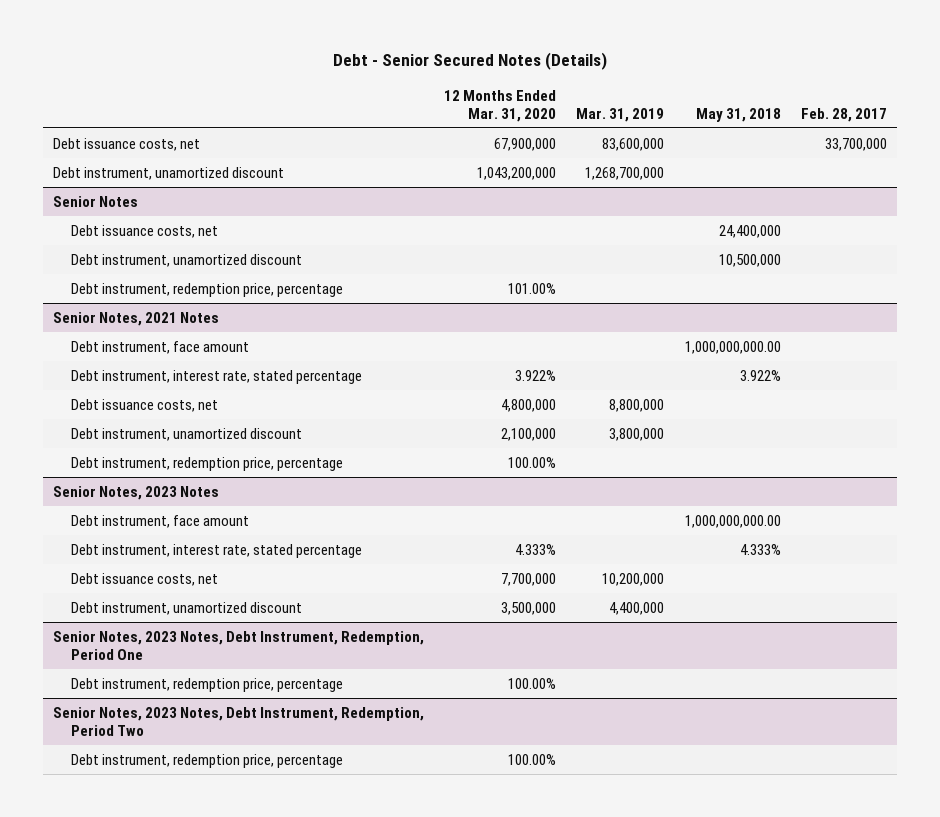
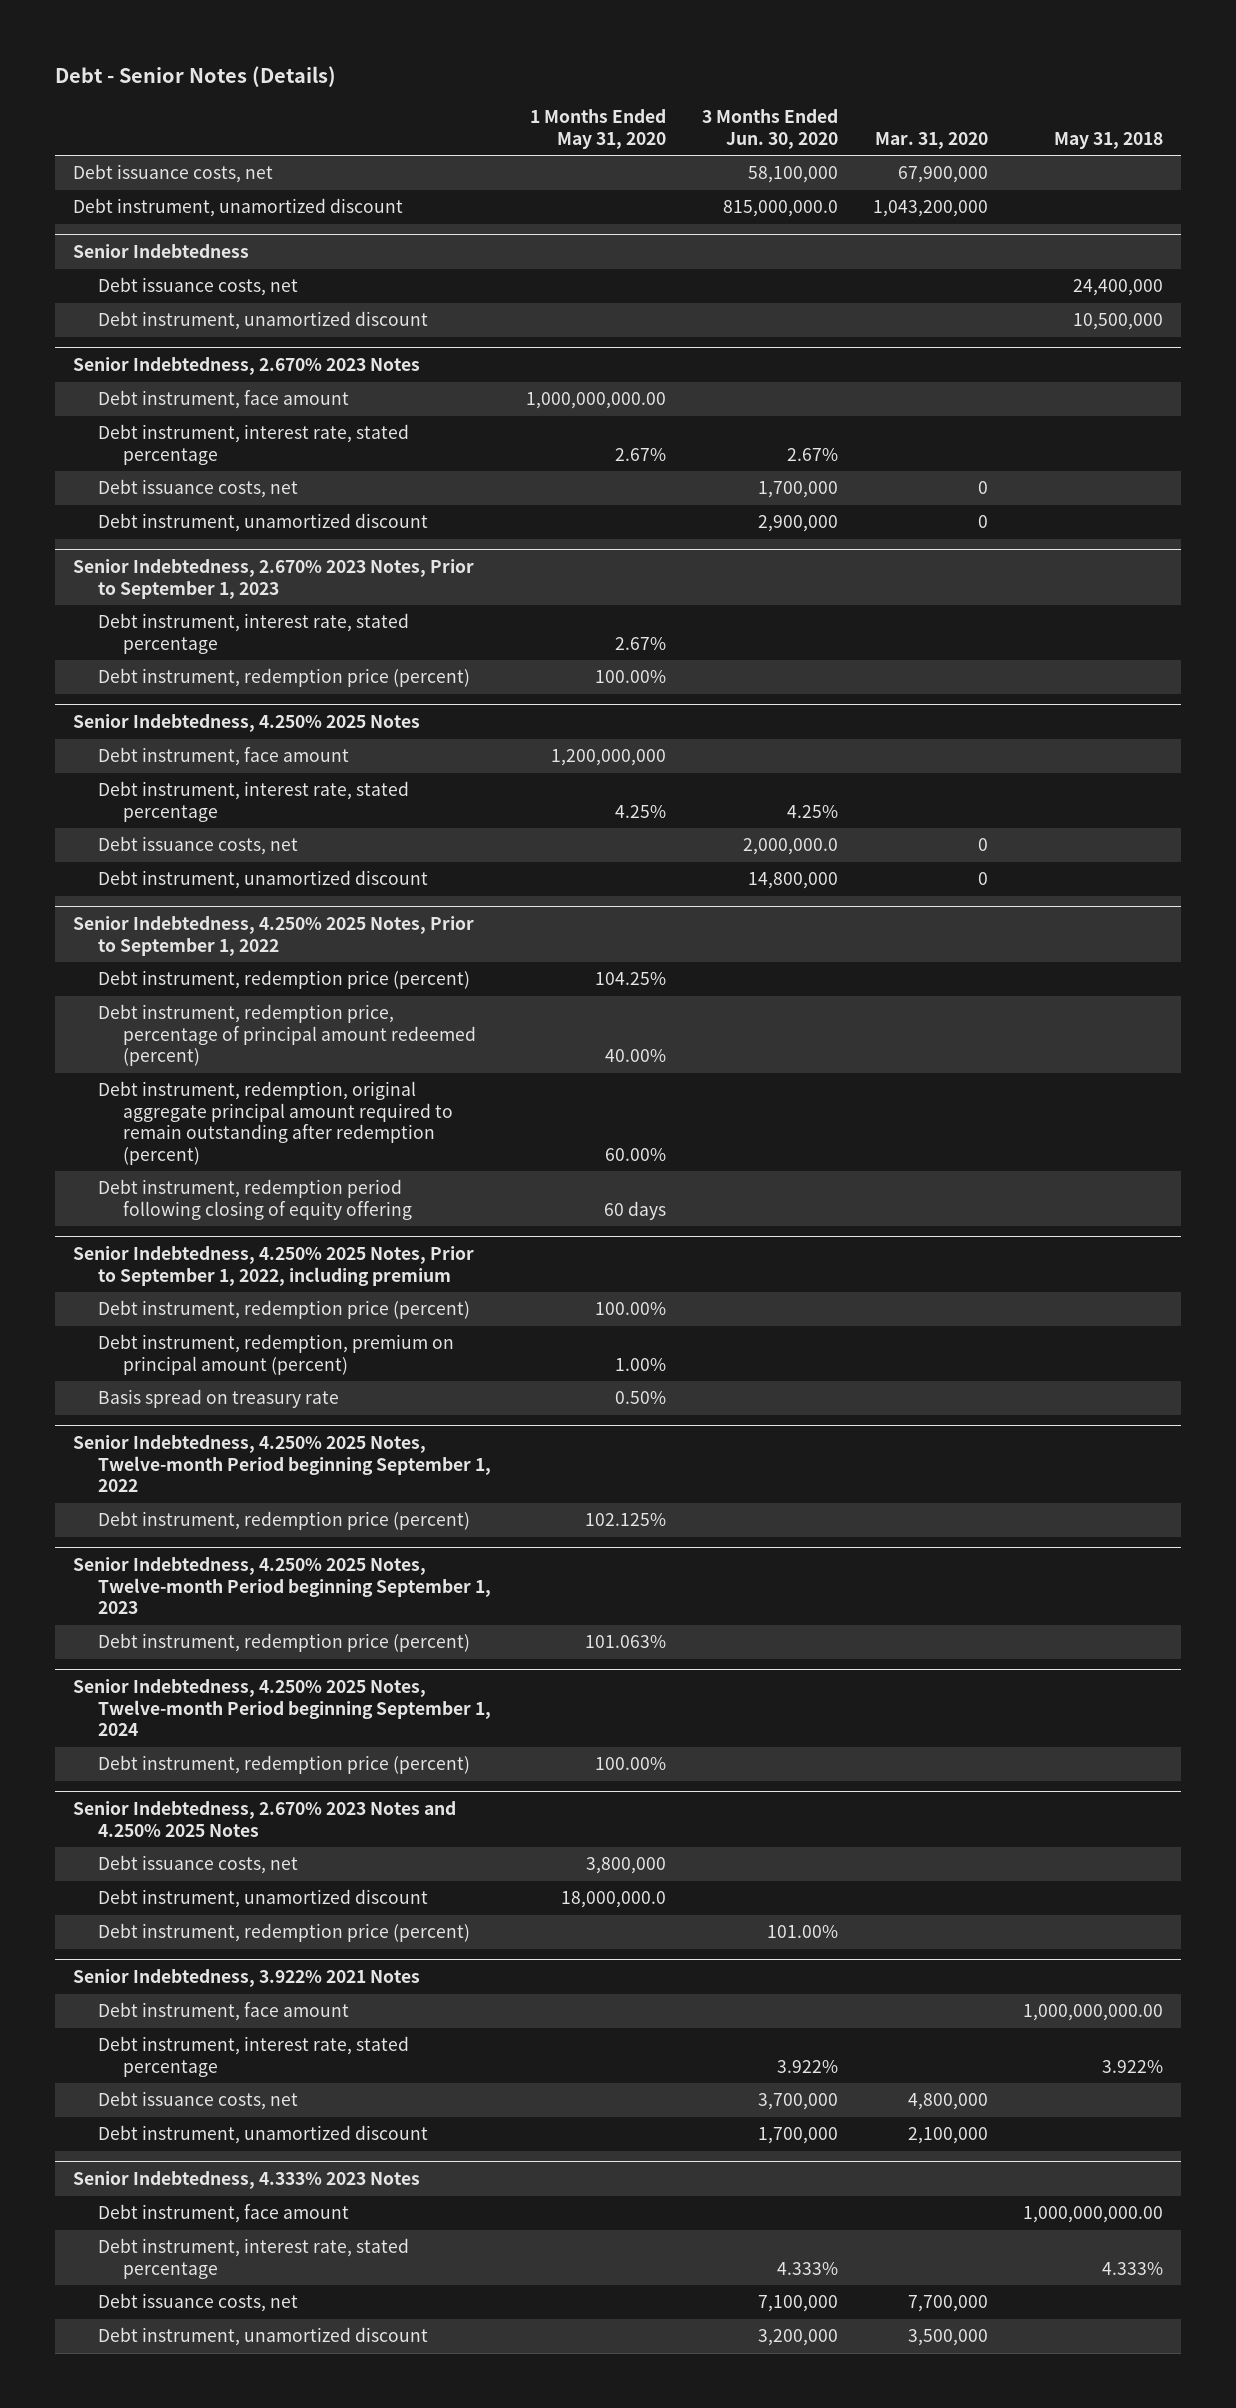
- Debt - Senior Secured Notes (Details)
+ Debt - Senior Notes (Details)
- | 12 Months Ended Mar. 31, 2020 | Mar. 31, 2019 | May 31, 2018 | Feb. 28, 2017
+ | 1 Months Ended May 31, 2020 | 3 Months Ended Jun. 30, 2020 | Mar. 31, 2020 | May 31, 2018
- Senior Notes
+ Senior Indebtedness
- Debt instrument, redemption price, percentage | 101.00% | | |
- Senior Notes, 2021 Notes
+ Senior Indebtedness, 2.670% 2023 Notes
+ Debt instrument, face amount | 1,000,000,000.00 | | |
+ Debt instrument, interest rate, stated percentage | 2.67% | 2.67% | |
+ Debt issuance costs, net | | 1,700,000 | 0 |
+ Debt instrument, unamortized discount | | 2,900,000 | 0 |
+ Senior Indebtedness, 2.670% 2023 Notes, Prior to September 1, 2023
+ Debt instrument, interest rate, stated percentage | 2.67% | | |
+ Debt instrument, redemption price (percent) | 100.00% | | |
+ Senior Indebtedness, 4.250% 2025 Notes
+ Debt instrument, face amount | 1,200,000,000 | | |
+ Debt instrument, interest rate, stated percentage | 4.25% | 4.25% | |
+ Debt issuance costs, net | | 2,000,000.0 | 0 |
+ Debt instrument, unamortized discount | | 14,800,000 | 0 |
+ Senior Indebtedness, 4.250% 2025 Notes, Prior to September 1, 2022
+ Debt instrument, redemption price (percent) | 104.25% | | |
+ Debt instrument, redemption price, percentage of principal amount redeemed (percent) | 40.00% | | |
+ Debt instrument, redemption, original aggregate principal amount required to remain outstanding after redemption (percent) | 60.00% | | |
+ Debt instrument, redemption period following closing of equity offering | 60 days | | |
+ Senior Indebtedness, 4.250% 2025 Notes, Prior to September 1, 2022, including premium
+ Debt instrument, redemption price (percent) | 100.00% | | |
+ Debt instrument, redemption, premium on principal amount (percent) | 1.00% | | |
+ Basis spread on treasury rate | 0.50% | | |
+ Senior Indebtedness, 4.250% 2025 Notes, Twelve-month Period beginning September 1, 2022
+ Debt instrument, redemption price (percent) | 102.125% | | |
+ Senior Indebtedness, 4.250% 2025 Notes, Twelve-month Period beginning September 1, 2023
+ Debt instrument, redemption price (percent) | 101.063% | | |
+ Senior Indebtedness, 4.250% 2025 Notes, Twelve-month Period beginning September 1, 2024
+ Debt instrument, redemption price (percent) | 100.00% | | |
+ Senior Indebtedness, 2.670% 2023 Notes and 4.250% 2025 Notes
+ Debt issuance costs, net | 3,800,000 | | |
+ Debt instrument, unamortized discount | 18,000,000.0 | | |
+ Debt instrument, redemption price (percent) | | 101.00% | |
+ Senior Indebtedness, 3.922% 2021 Notes
- Debt instrument, redemption price, percentage | 100.00% | | |
- Senior Notes, 2023 Notes
+ Senior Indebtedness, 4.333% 2023 Notes
- Senior Notes, 2023 Notes, Debt Instrument, Redemption, Period One
- Debt instrument, redemption price, percentage | 100.00% | | |
- Senior Notes, 2023 Notes, Debt Instrument, Redemption, Period Two
- Debt instrument, redemption price, percentage | 100.00% | | |

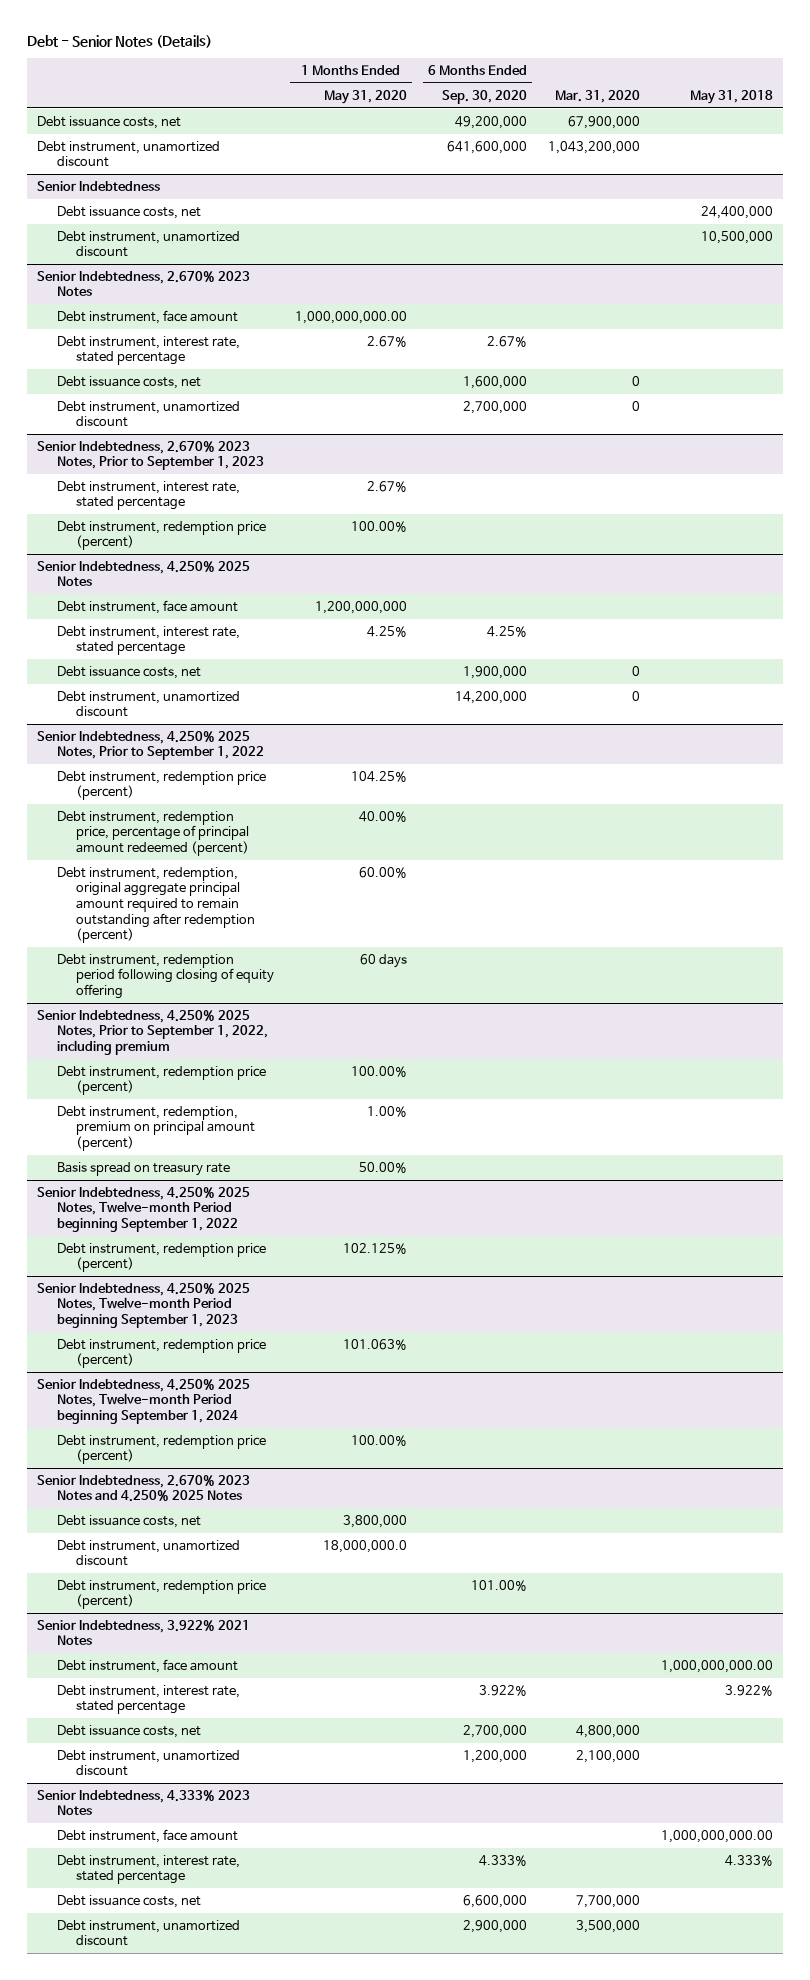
- | 1 Months Ended May 31, 2020 | 3 Months Ended Jun. 30, 2020 | Mar. 31, 2020 | May 31, 2018
+ | 1 Months Ended May 31, 2020 | 6 Months Ended Sep. 30, 2020 | Mar. 31, 2020 | May 31, 2018
@ Senior Indebtedness, 4.250% 2025 Notes, Prior to September 1, 2022, including premium
- Basis spread on treasury rate | 0.50% | | |
+ Basis spread on treasury rate | 50.00% | | |

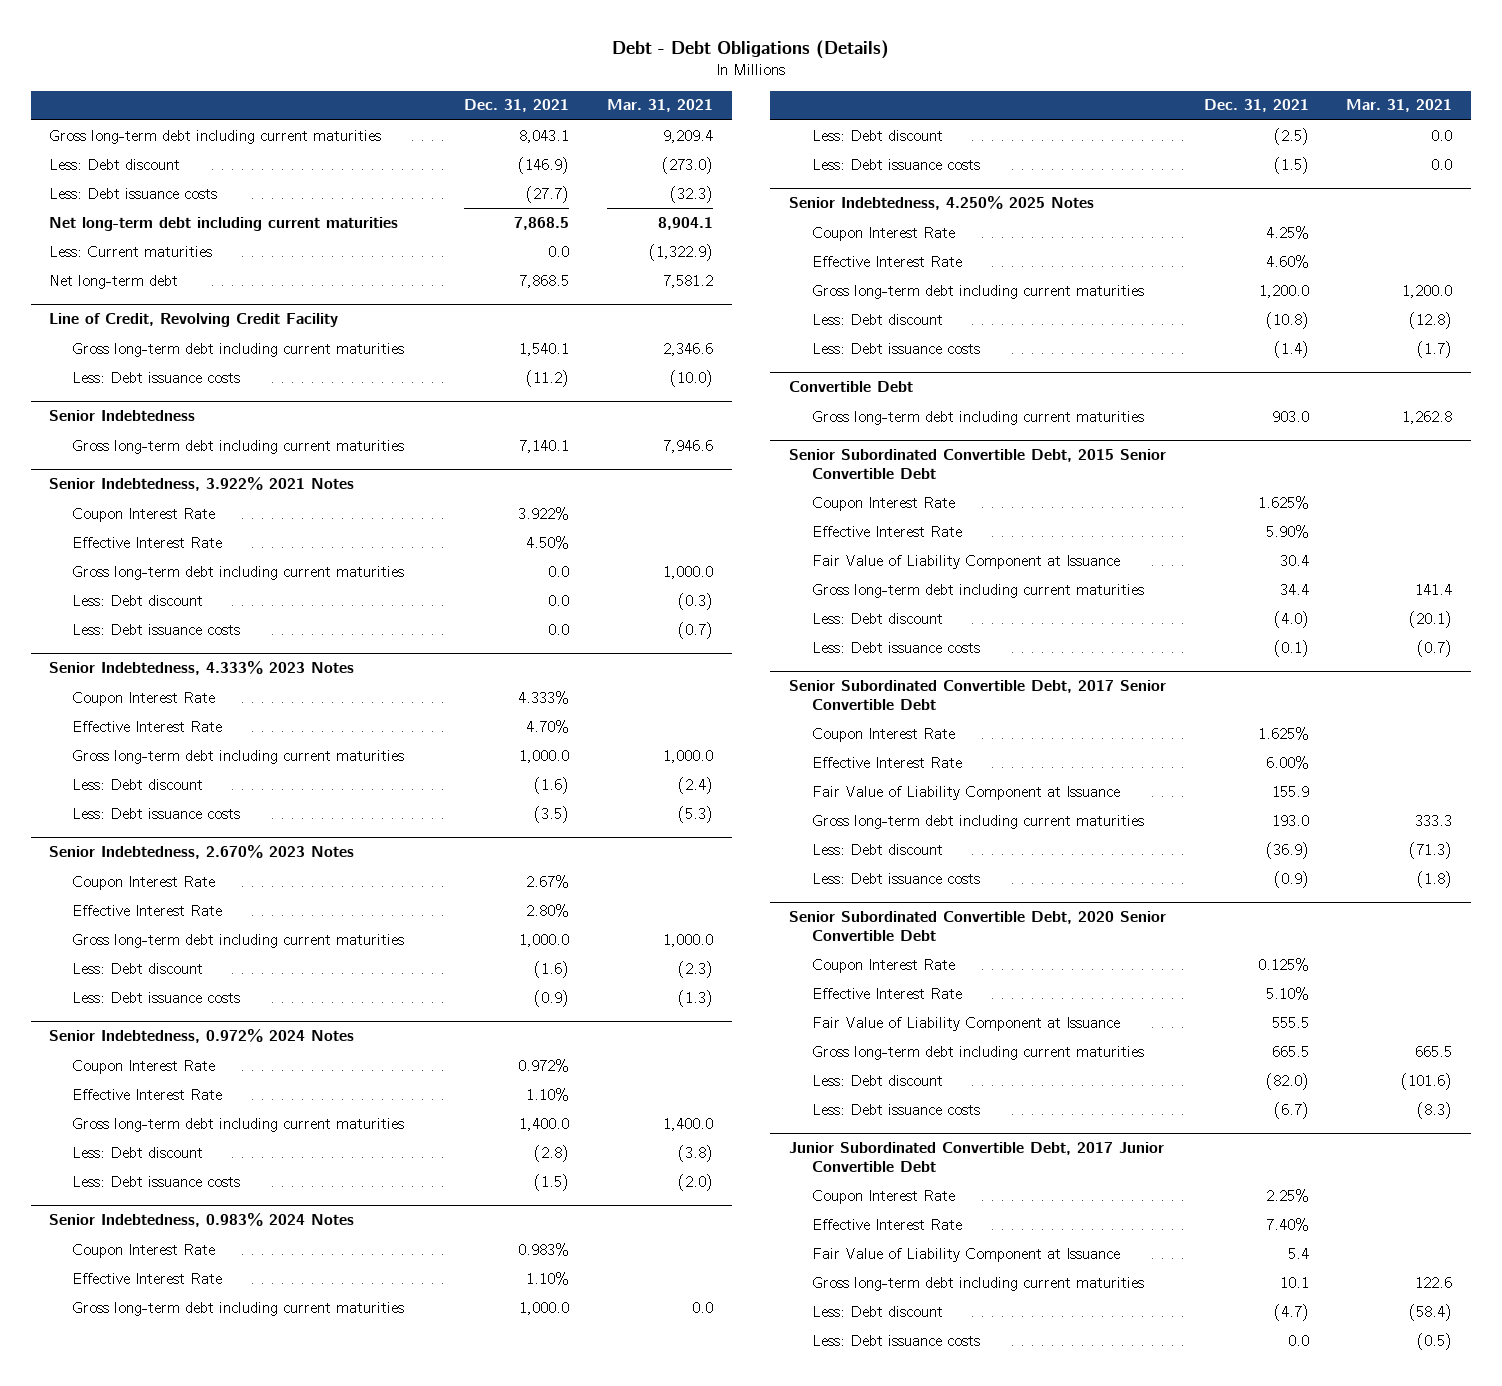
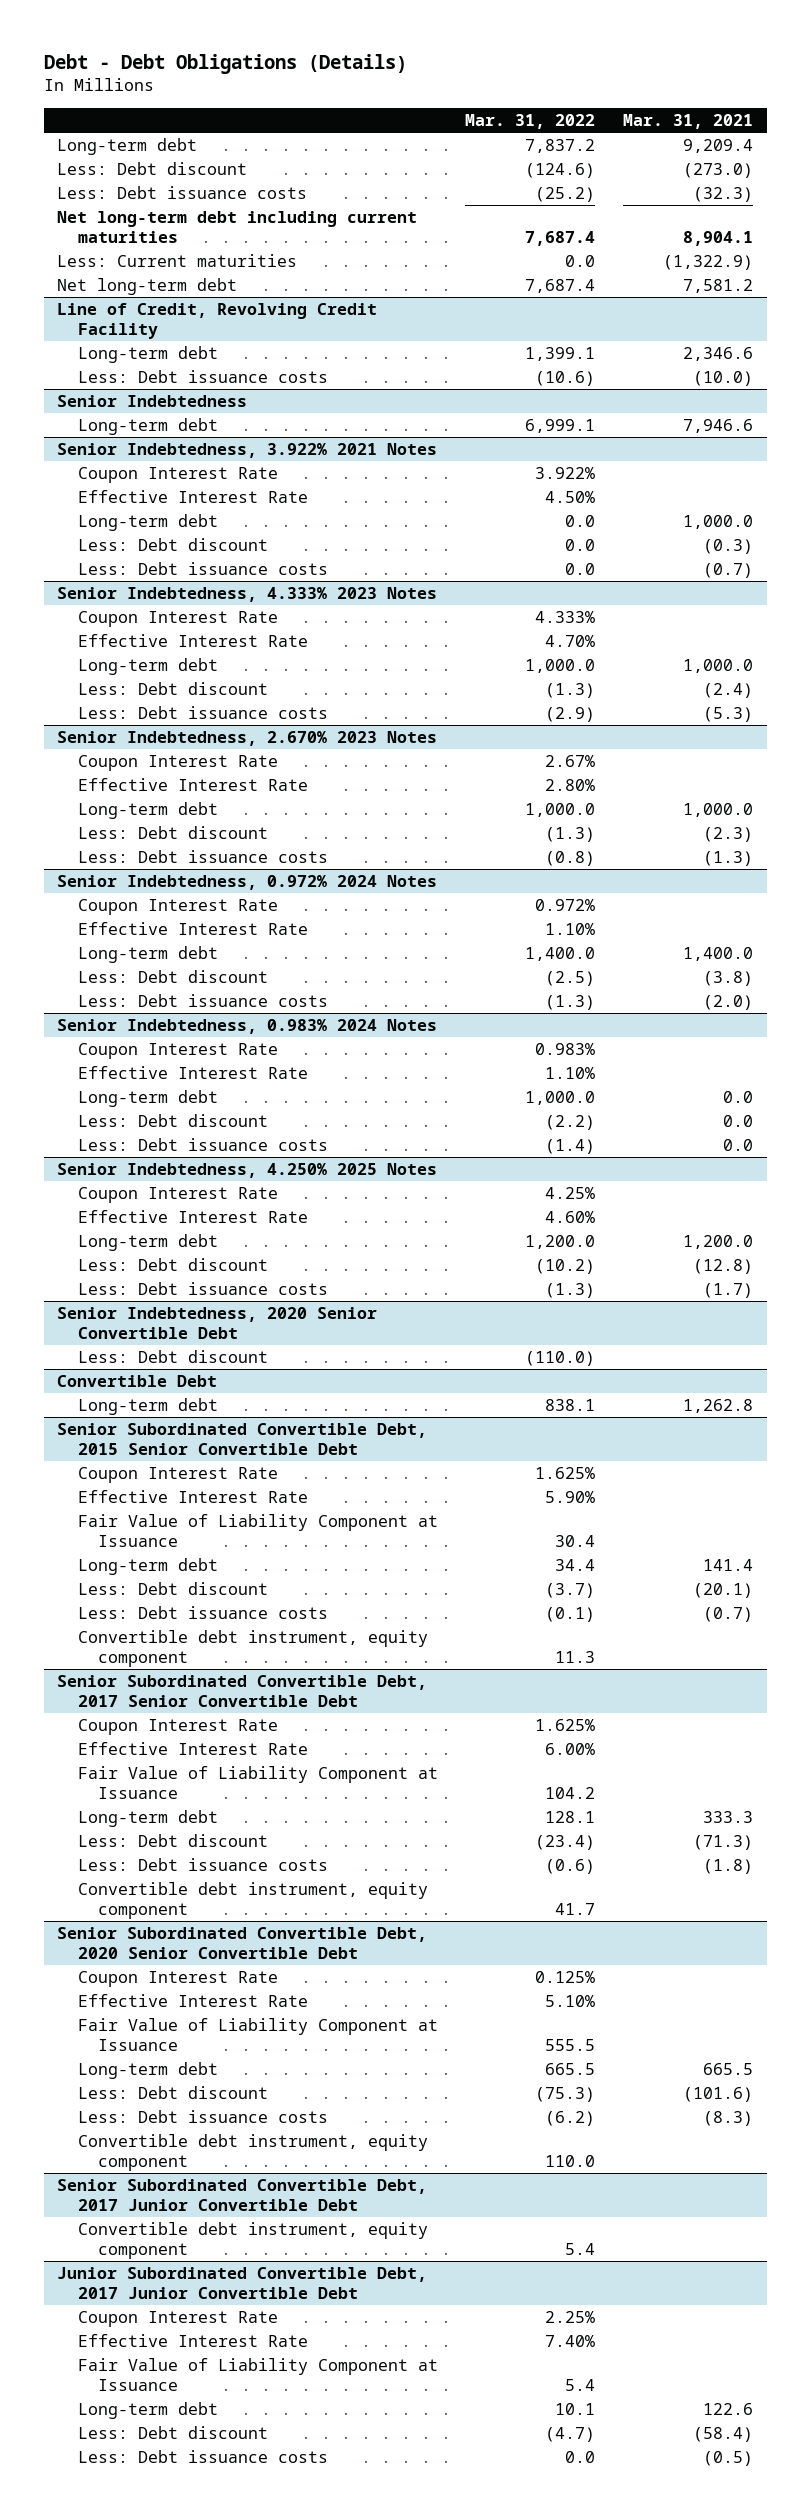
- | Dec. 31, 2021 | Mar. 31, 2021
+ | Mar. 31, 2022 | Mar. 31, 2021
- Gross long-term debt including current maturities | 8,043.1 | 9,209.4
+ Long-term debt | 7,837.2 | 9,209.4
@ Line of Credit, Revolving Credit Facility
- Gross long-term debt including current maturities | 1,540.1 | 2,346.6
+ Long-term debt | 1,399.1 | 2,346.6
@ Senior Indebtedness
- Gross long-term debt including current maturities | 7,140.1 | 7,946.6
+ Long-term debt | 6,999.1 | 7,946.6
@ Senior Indebtedness, 3.922% 2021 Notes
- Gross long-term debt including current maturities | 0.0 | 1,000.0
+ Long-term debt | 0.0 | 1,000.0
@ Senior Indebtedness, 4.333% 2023 Notes
- Gross long-term debt including current maturities | 1,000.0 | 1,000.0
+ Long-term debt | 1,000.0 | 1,000.0
@ Senior Indebtedness, 2.670% 2023 Notes
- Gross long-term debt including current maturities | 1,000.0 | 1,000.0
+ Long-term debt | 1,000.0 | 1,000.0
@ Senior Indebtedness, 0.972% 2024 Notes
- Gross long-term debt including current maturities | 1,400.0 | 1,400.0
+ Long-term debt | 1,400.0 | 1,400.0
@ Senior Indebtedness, 0.983% 2024 Notes
- Gross long-term debt including current maturities | 1,000.0 | 0.0
+ Long-term debt | 1,000.0 | 0.0
@ Senior Indebtedness, 4.250% 2025 Notes
- Gross long-term debt including current maturities | 1,200.0 | 1,200.0
+ Long-term debt | 1,200.0 | 1,200.0
+ Senior Indebtedness, 2020 Senior Convertible Debt
+ Less: Debt discount | (110.0) |
@ Convertible Debt
- Gross long-term debt including current maturities | 903.0 | 1,262.8
+ Long-term debt | 838.1 | 1,262.8
@ Senior Subordinated Convertible Debt, 2015 Senior Convertible Debt
- Gross long-term debt including current maturities | 34.4 | 141.4
+ Long-term debt | 34.4 | 141.4
+ Convertible debt instrument, equity component | 11.3 |
@ Senior Subordinated Convertible Debt, 2017 Senior Convertible Debt
- Gross long-term debt including current maturities | 193.0 | 333.3
+ Long-term debt | 128.1 | 333.3
+ Convertible debt instrument, equity component | 41.7 |
@ Senior Subordinated Convertible Debt, 2020 Senior Convertible Debt
- Gross long-term debt including current maturities | 665.5 | 665.5
+ Long-term debt | 665.5 | 665.5
+ Convertible debt instrument, equity component | 110.0 |
+ Senior Subordinated Convertible Debt, 2017 Junior Convertible Debt
+ Convertible debt instrument, equity component | 5.4 |
@ Junior Subordinated Convertible Debt, 2017 Junior Convertible Debt
- Gross long-term debt including current maturities | 10.1 | 122.6
+ Long-term debt | 10.1 | 122.6

